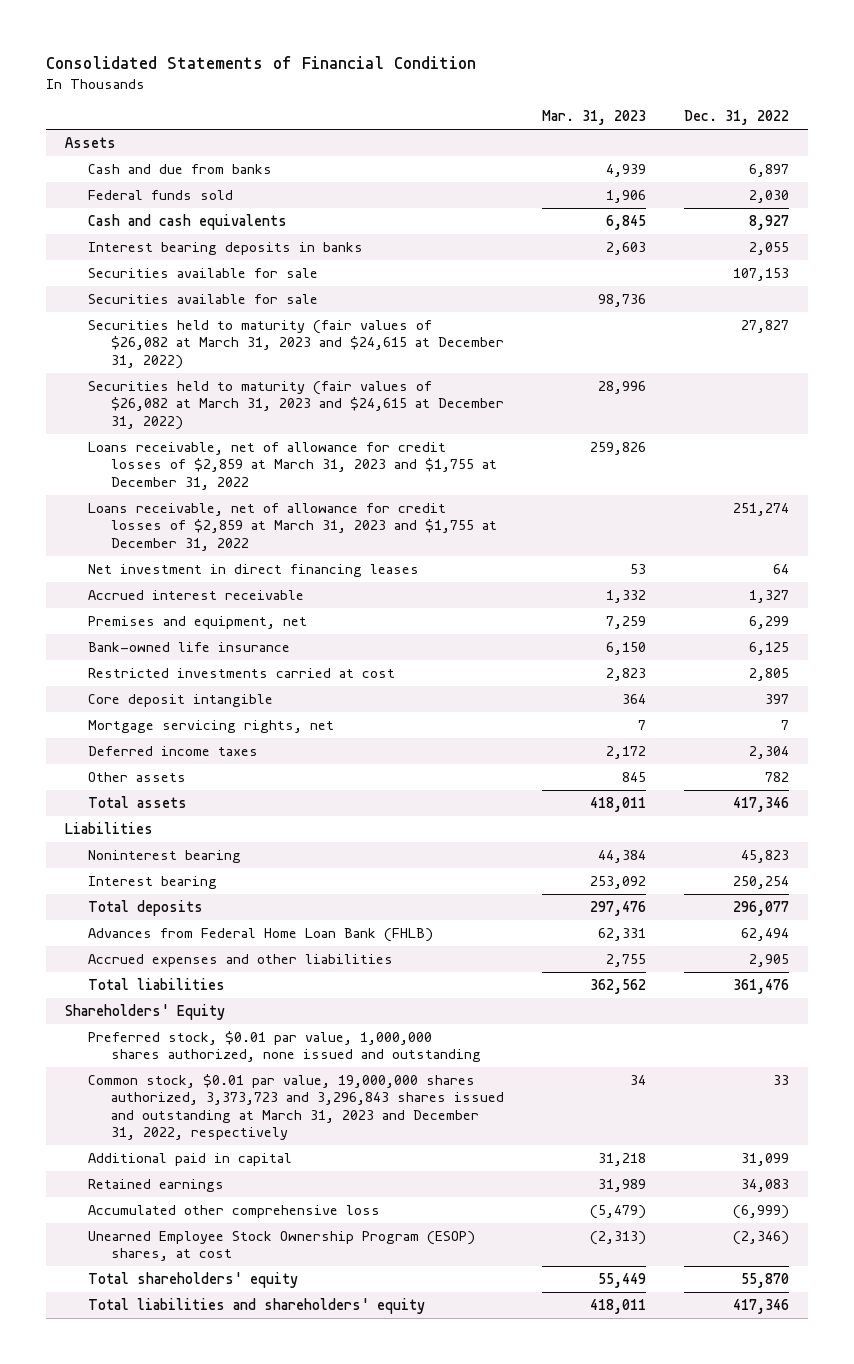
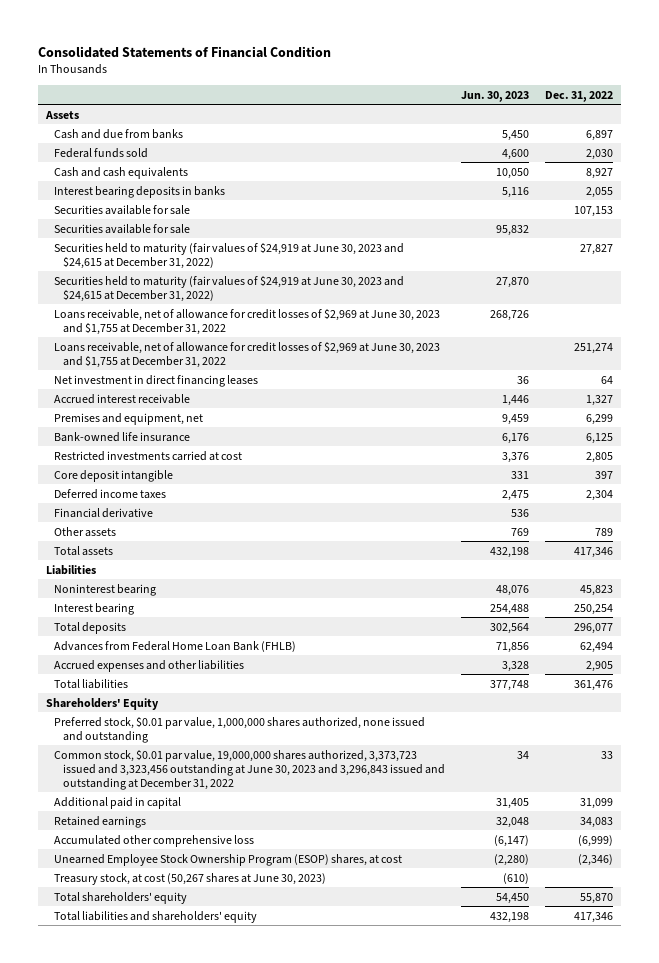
- | Mar. 31, 2023 | Dec. 31, 2022
+ | Jun. 30, 2023 | Dec. 31, 2022
- Securities held to maturity (fair values of $26,082 at March 31, 2023 and $24,615 at December 31, 2022) | | 27,827
- Securities held to maturity (fair values of $26,082 at March 31, 2023 and $24,615 at December 31, 2022) | 28,996 |
- Loans receivable, net of allowance for credit losses of $2,859 at March 31, 2023 and $1,755 at December 31, 2022 | 259,826 |
- Loans receivable, net of allowance for credit losses of $2,859 at March 31, 2023 and $1,755 at December 31, 2022 | | 251,274
+ Securities held to maturity (fair values of $24,919 at June 30, 2023 and $24,615 at December 31, 2022) | | 27,827
+ Securities held to maturity (fair values of $24,919 at June 30, 2023 and $24,615 at December 31, 2022) | 27,870 |
+ Loans receivable, net of allowance for credit losses of $2,969 at June 30, 2023 and $1,755 at December 31, 2022 | 268,726 |
+ Loans receivable, net of allowance for credit losses of $2,969 at June 30, 2023 and $1,755 at December 31, 2022 | | 251,274
- Mortgage servicing rights, net | 7 | 7
- Other assets | 845 | 782
+ Financial derivative | 536 |
+ Other assets | 769 | 789
- Common stock, $0.01 par value, 19,000,000 shares authorized, 3,373,723 and 3,296,843 shares issued and outstanding at March 31, 2023 and December 31, 2022, respectively | 34 | 33
+ Common stock, $0.01 par value, 19,000,000 shares authorized, 3,373,723 issued and 3,323,456 outstanding at June 30, 2023 and 3,296,843 issued and outstanding at December 31, 2022 | 34 | 33
+ Treasury stock, at cost (50,267 shares at June 30, 2023) | (610) |

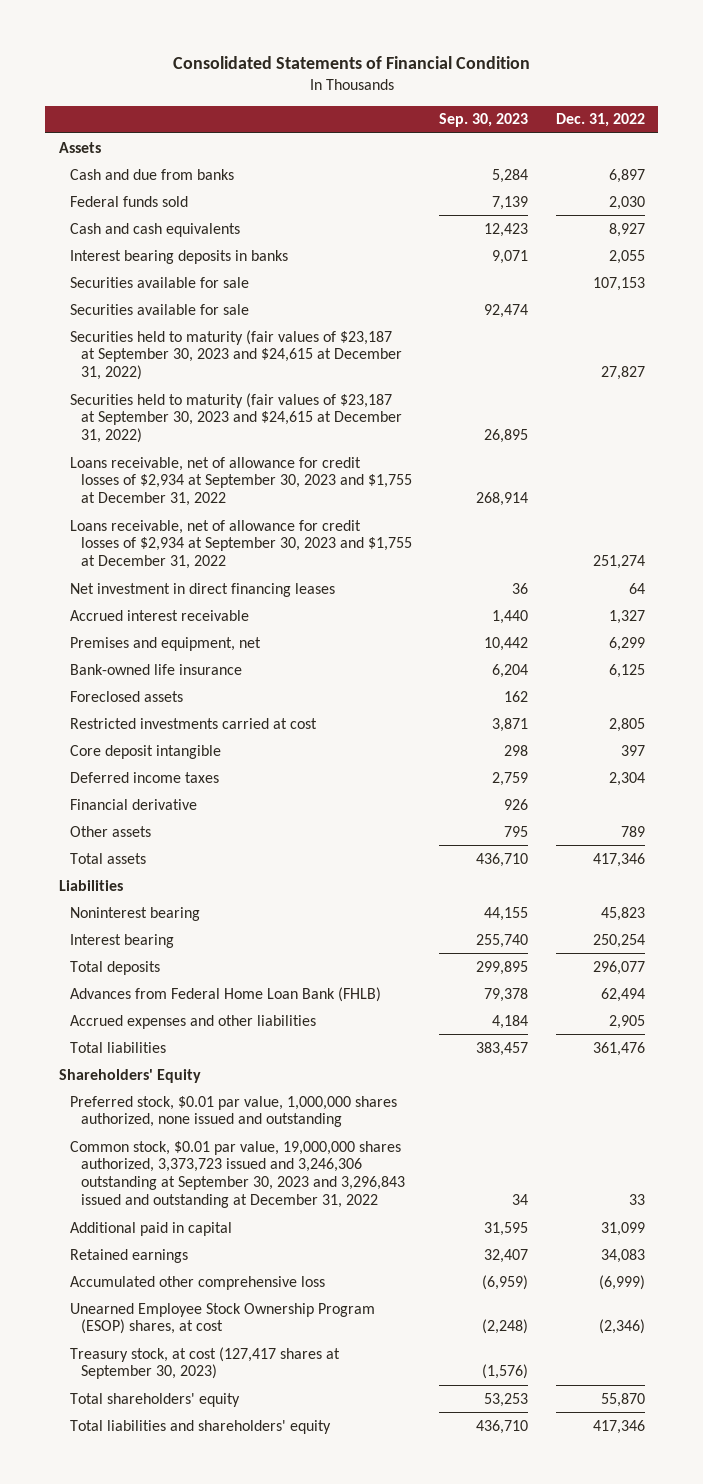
- | Jun. 30, 2023 | Dec. 31, 2022
+ | Sep. 30, 2023 | Dec. 31, 2022
- Securities held to maturity (fair values of $24,919 at June 30, 2023 and $24,615 at December 31, 2022) | | 27,827
- Securities held to maturity (fair values of $24,919 at June 30, 2023 and $24,615 at December 31, 2022) | 27,870 |
- Loans receivable, net of allowance for credit losses of $2,969 at June 30, 2023 and $1,755 at December 31, 2022 | 268,726 |
- Loans receivable, net of allowance for credit losses of $2,969 at June 30, 2023 and $1,755 at December 31, 2022 | | 251,274
+ Securities held to maturity (fair values of $23,187 at September 30, 2023 and $24,615 at December 31, 2022) | | 27,827
+ Securities held to maturity (fair values of $23,187 at September 30, 2023 and $24,615 at December 31, 2022) | 26,895 |
+ Loans receivable, net of allowance for credit losses of $2,934 at September 30, 2023 and $1,755 at December 31, 2022 | 268,914 |
+ Loans receivable, net of allowance for credit losses of $2,934 at September 30, 2023 and $1,755 at December 31, 2022 | | 251,274
+ Foreclosed assets | 162 |
- Common stock, $0.01 par value, 19,000,000 shares authorized, 3,373,723 issued and 3,323,456 outstanding at June 30, 2023 and 3,296,843 issued and outstanding at December 31, 2022 | 34 | 33
+ Common stock, $0.01 par value, 19,000,000 shares authorized, 3,373,723 issued and 3,246,306 outstanding at September 30, 2023 and 3,296,843 issued and outstanding at December 31, 2022 | 34 | 33
- Treasury stock, at cost (50,267 shares at June 30, 2023) | (610) |
+ Treasury stock, at cost (127,417 shares at September 30, 2023) | (1,576) |

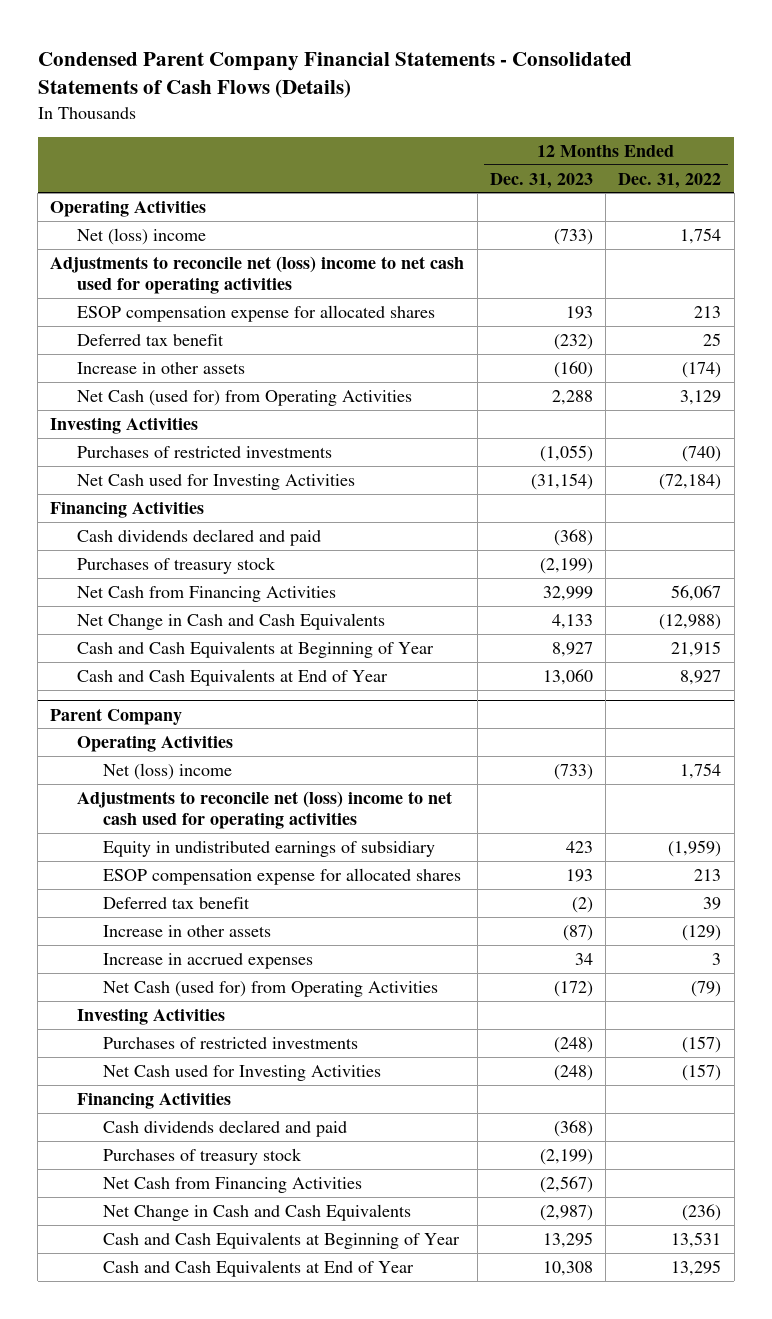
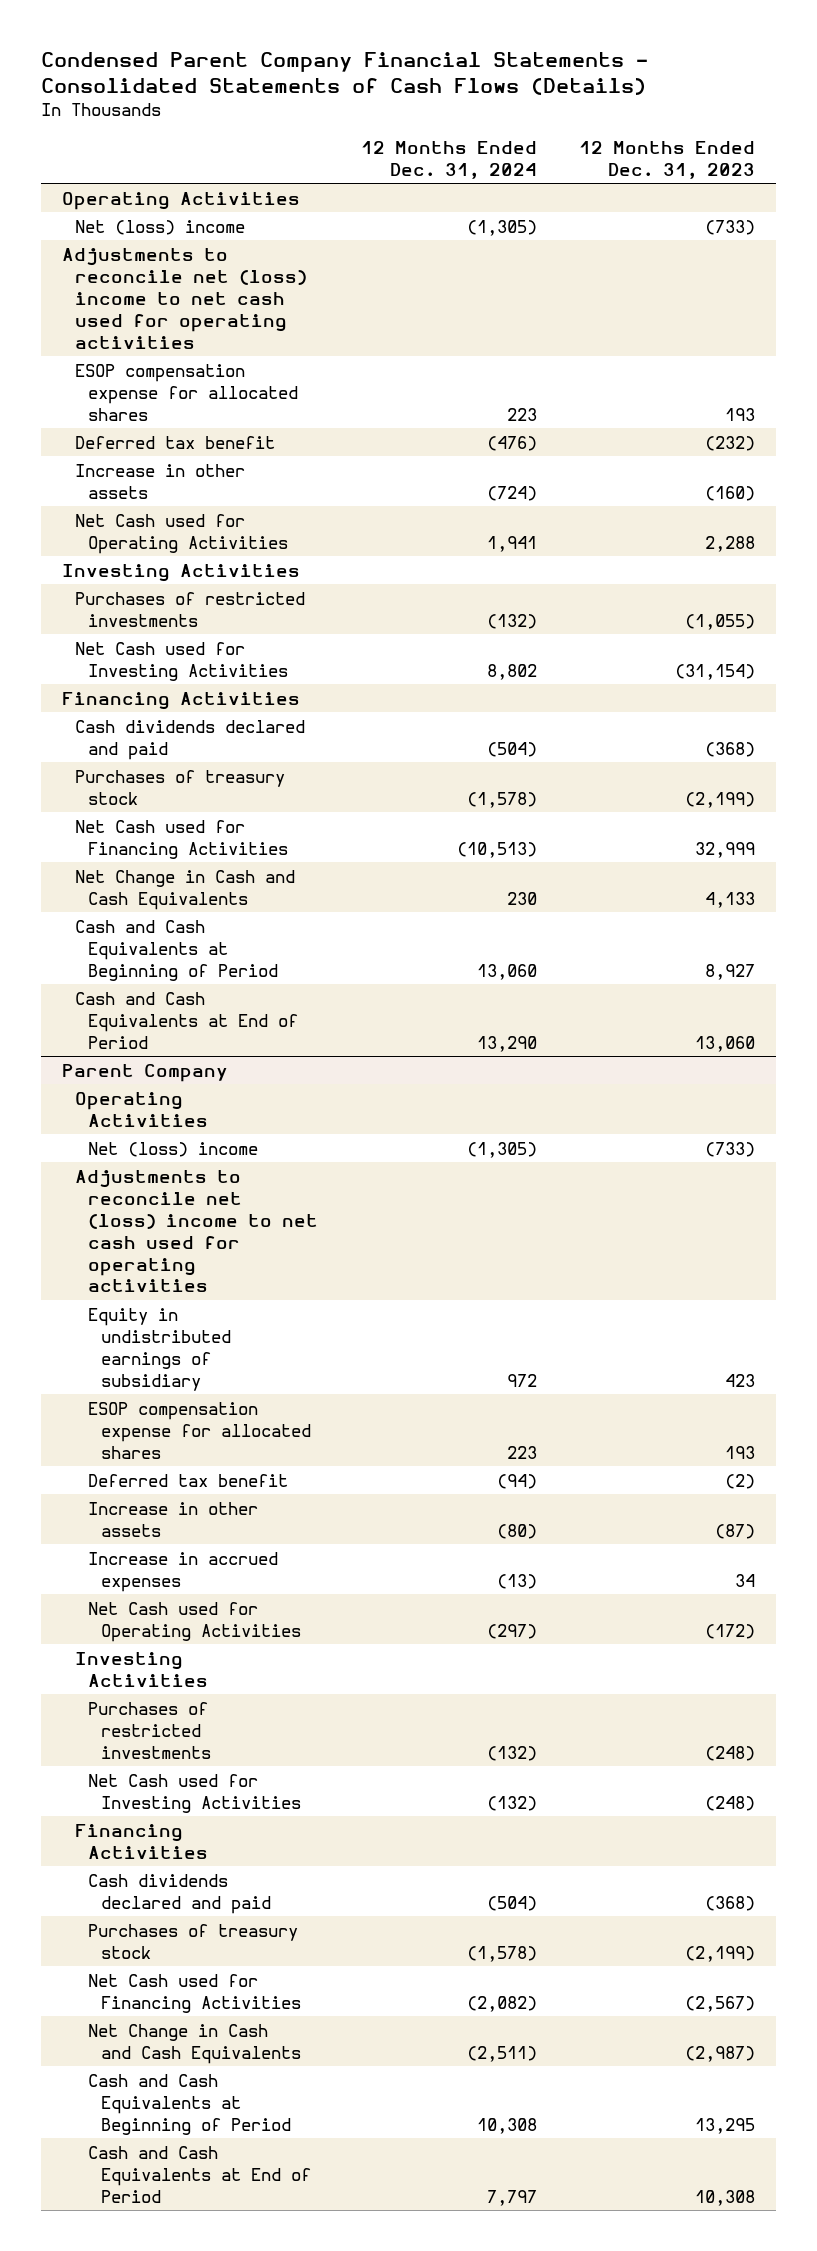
- | 12 Months Ended Dec. 31, 2023 | 12 Months Ended Dec. 31, 2022
+ | 12 Months Ended Dec. 31, 2024 | 12 Months Ended Dec. 31, 2023
- Net Cash (used for) from Operating Activities | 2,288 | 3,129
+ Net Cash used for Operating Activities | 1,941 | 2,288
- Net Cash from Financing Activities | 32,999 | 56,067
+ Net Cash used for Financing Activities | (10,513) | 32,999
- Cash and Cash Equivalents at Beginning of Year | 8,927 | 21,915
- Cash and Cash Equivalents at End of Year | 13,060 | 8,927
+ Cash and Cash Equivalents at Beginning of Period | 13,060 | 8,927
+ Cash and Cash Equivalents at End of Period | 13,290 | 13,060
@ Parent Company
- Net Cash (used for) from Operating Activities | (172) | (79)
+ Net Cash used for Operating Activities | (297) | (172)
- Net Cash from Financing Activities | (2,567) |
+ Net Cash used for Financing Activities | (2,082) | (2,567)
- Cash and Cash Equivalents at Beginning of Year | 13,295 | 13,531
- Cash and Cash Equivalents at End of Year | 10,308 | 13,295
+ Cash and Cash Equivalents at Beginning of Period | 10,308 | 13,295
+ Cash and Cash Equivalents at End of Period | 7,797 | 10,308

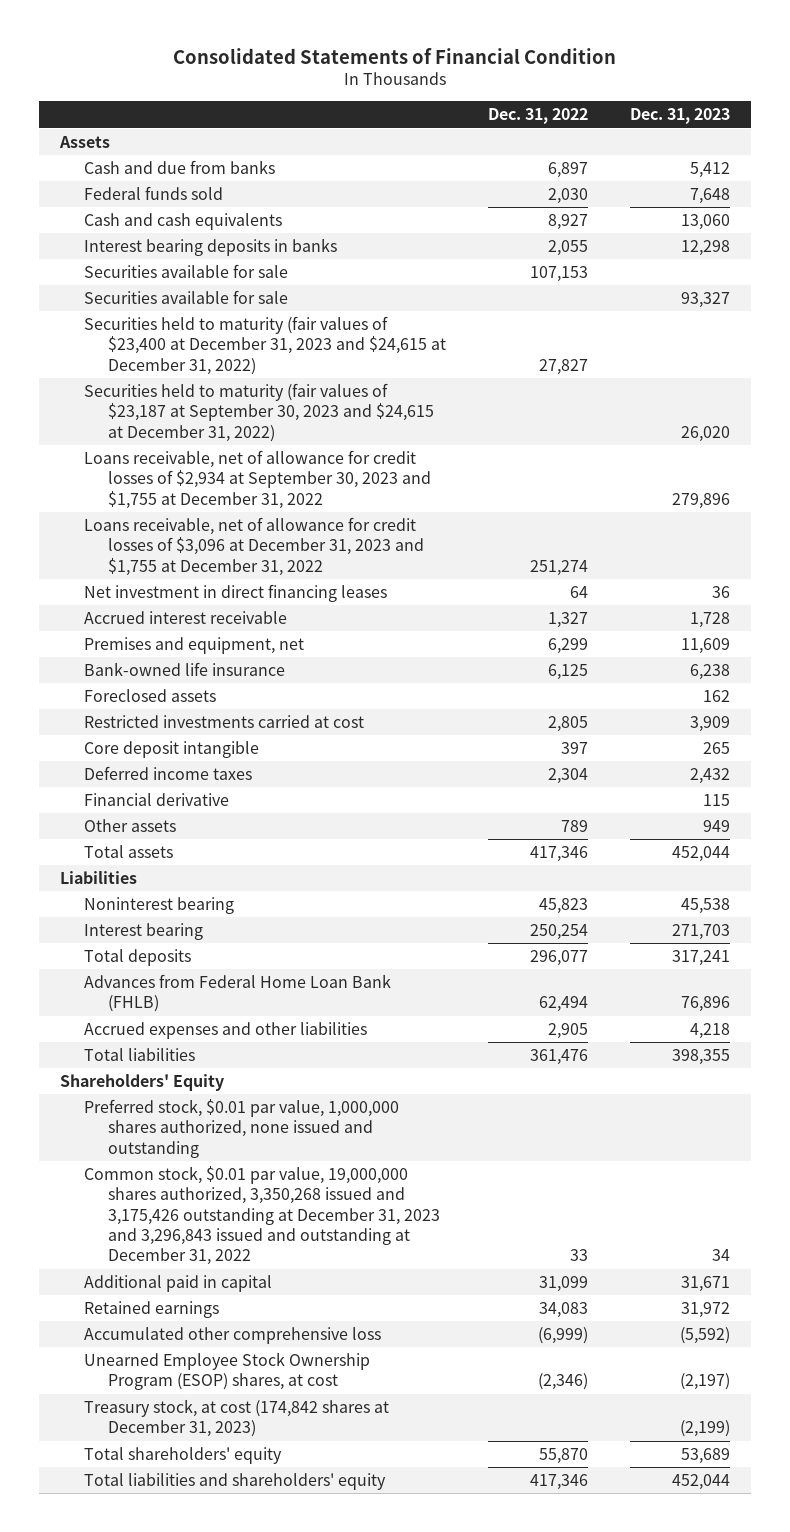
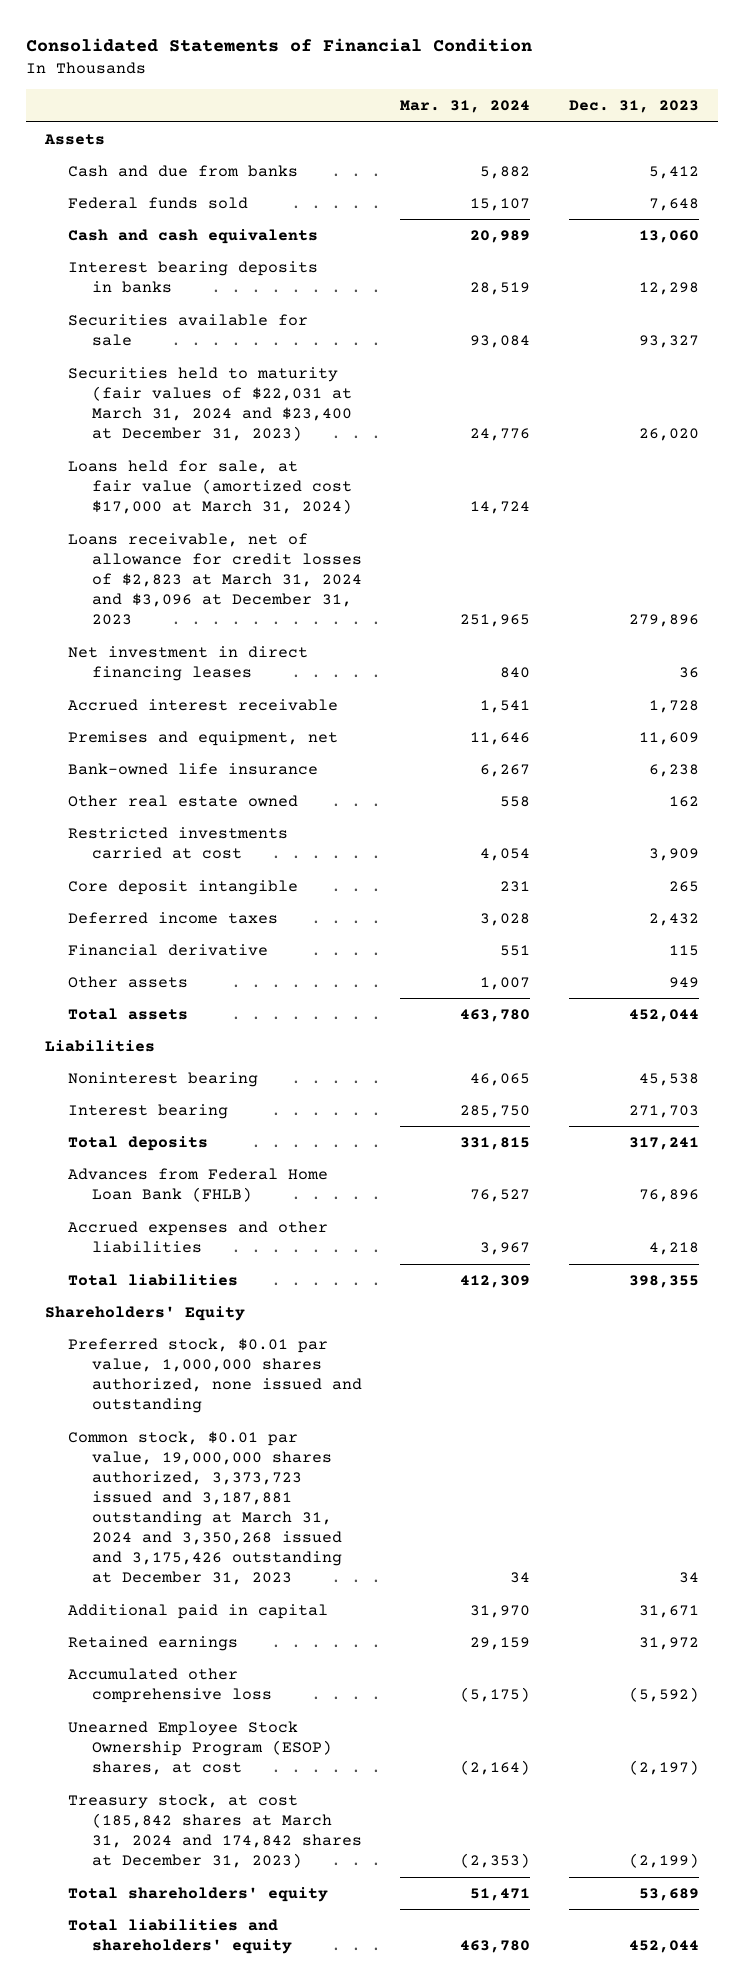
- | Dec. 31, 2022 | Dec. 31, 2023
+ | Mar. 31, 2024 | Dec. 31, 2023
- Securities available for sale | 107,153 |
- Securities held to maturity (fair values of $23,400 at December 31, 2023 and $24,615 at December 31, 2022) | 27,827 |
- Securities held to maturity (fair values of $23,187 at September 30, 2023 and $24,615 at December 31, 2022) | | 26,020
- Loans receivable, net of allowance for credit losses of $2,934 at September 30, 2023 and $1,755 at December 31, 2022 | | 279,896
- Loans receivable, net of allowance for credit losses of $3,096 at December 31, 2023 and $1,755 at December 31, 2022 | 251,274 |
+ Securities held to maturity (fair values of $22,031 at March 31, 2024 and $23,400 at December 31, 2023) | 24,776 | 26,020
+ Loans held for sale, at fair value (amortized cost $17,000 at March 31, 2024) | 14,724 |
+ Loans receivable, net of allowance for credit losses of $2,823 at March 31, 2024 and $3,096 at December 31, 2023 | 251,965 | 279,896
- Foreclosed assets | | 162
+ Other real estate owned | 558 | 162
- Common stock, $0.01 par value, 19,000,000 shares authorized, 3,350,268 issued and 3,175,426 outstanding at December 31, 2023 and 3,296,843 issued and outstanding at December 31, 2022 | 33 | 34
+ Common stock, $0.01 par value, 19,000,000 shares authorized, 3,373,723 issued and 3,187,881 outstanding at March 31, 2024 and 3,350,268 issued and 3,175,426 outstanding at December 31, 2023 | 34 | 34
- Treasury stock, at cost (174,842 shares at December 31, 2023) | | (2,199)
+ Treasury stock, at cost (185,842 shares at March 31, 2024 and 174,842 shares at December 31, 2023) | (2,353) | (2,199)

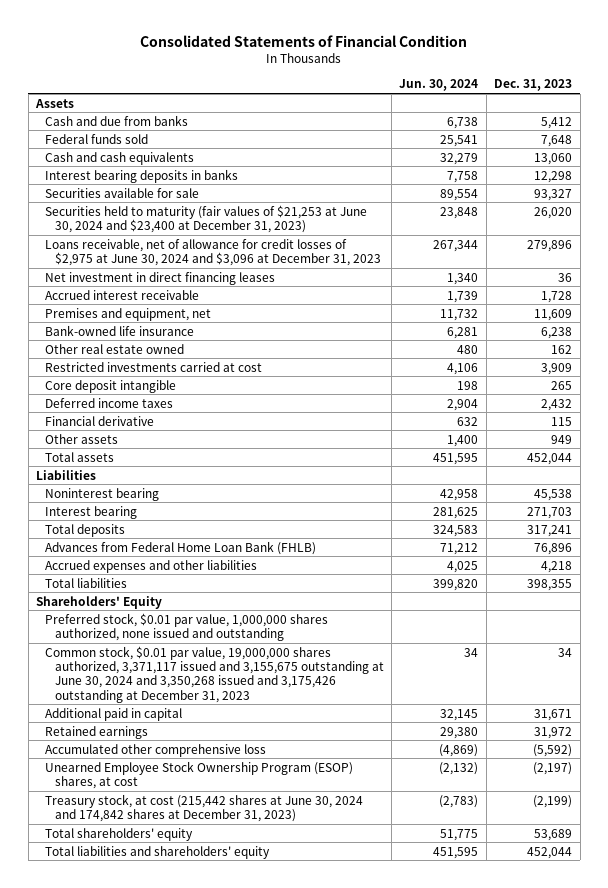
- | Mar. 31, 2024 | Dec. 31, 2023
+ | Jun. 30, 2024 | Dec. 31, 2023
- Securities held to maturity (fair values of $22,031 at March 31, 2024 and $23,400 at December 31, 2023) | 24,776 | 26,020
- Loans held for sale, at fair value (amortized cost $17,000 at March 31, 2024) | 14,724 |
- Loans receivable, net of allowance for credit losses of $2,823 at March 31, 2024 and $3,096 at December 31, 2023 | 251,965 | 279,896
+ Securities held to maturity (fair values of $21,253 at June 30, 2024 and $23,400 at December 31, 2023) | 23,848 | 26,020
+ Loans receivable, net of allowance for credit losses of $2,975 at June 30, 2024 and $3,096 at December 31, 2023 | 267,344 | 279,896
- Common stock, $0.01 par value, 19,000,000 shares authorized, 3,373,723 issued and 3,187,881 outstanding at March 31, 2024 and 3,350,268 issued and 3,175,426 outstanding at December 31, 2023 | 34 | 34
+ Common stock, $0.01 par value, 19,000,000 shares authorized, 3,371,117 issued and 3,155,675 outstanding at June 30, 2024 and 3,350,268 issued and 3,175,426 outstanding at December 31, 2023 | 34 | 34
- Treasury stock, at cost (185,842 shares at March 31, 2024 and 174,842 shares at December 31, 2023) | (2,353) | (2,199)
+ Treasury stock, at cost (215,442 shares at June 30, 2024 and 174,842 shares at December 31, 2023) | (2,783) | (2,199)

